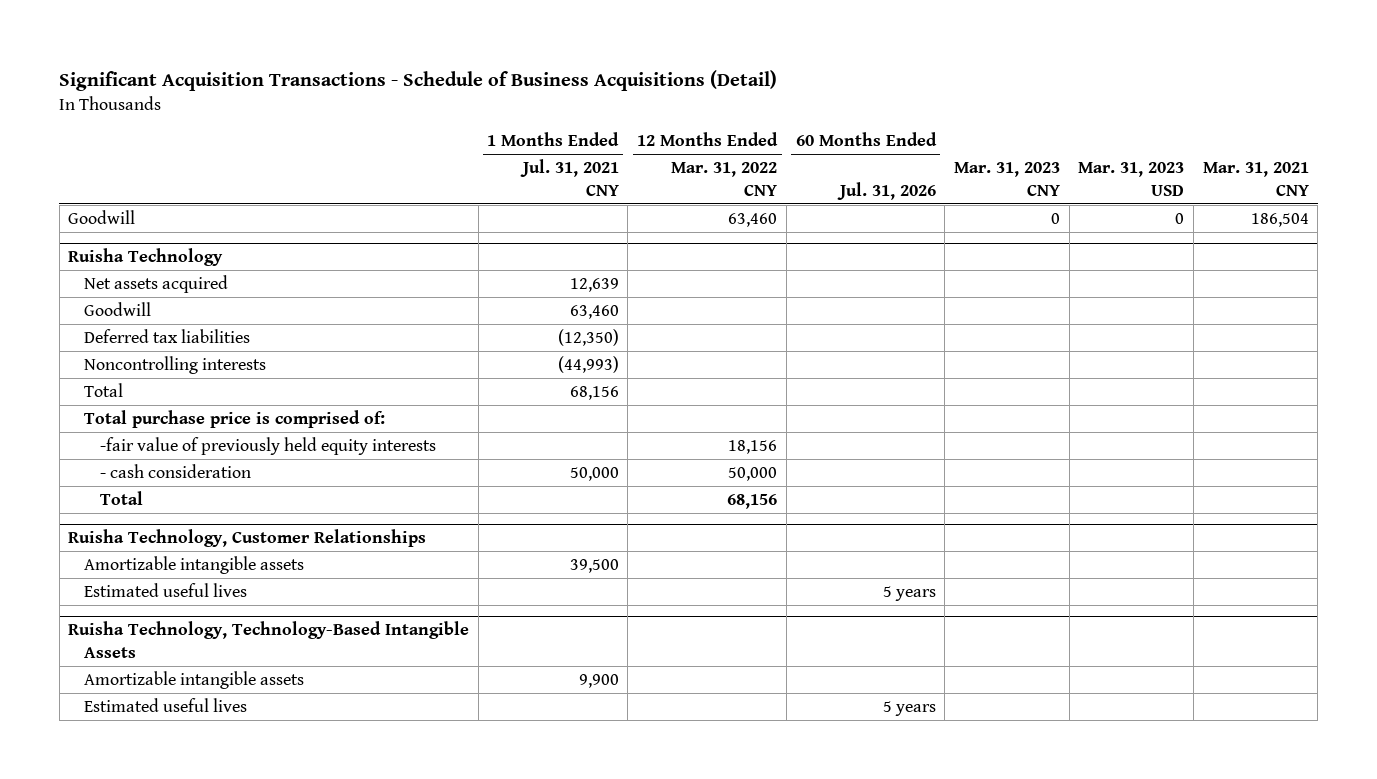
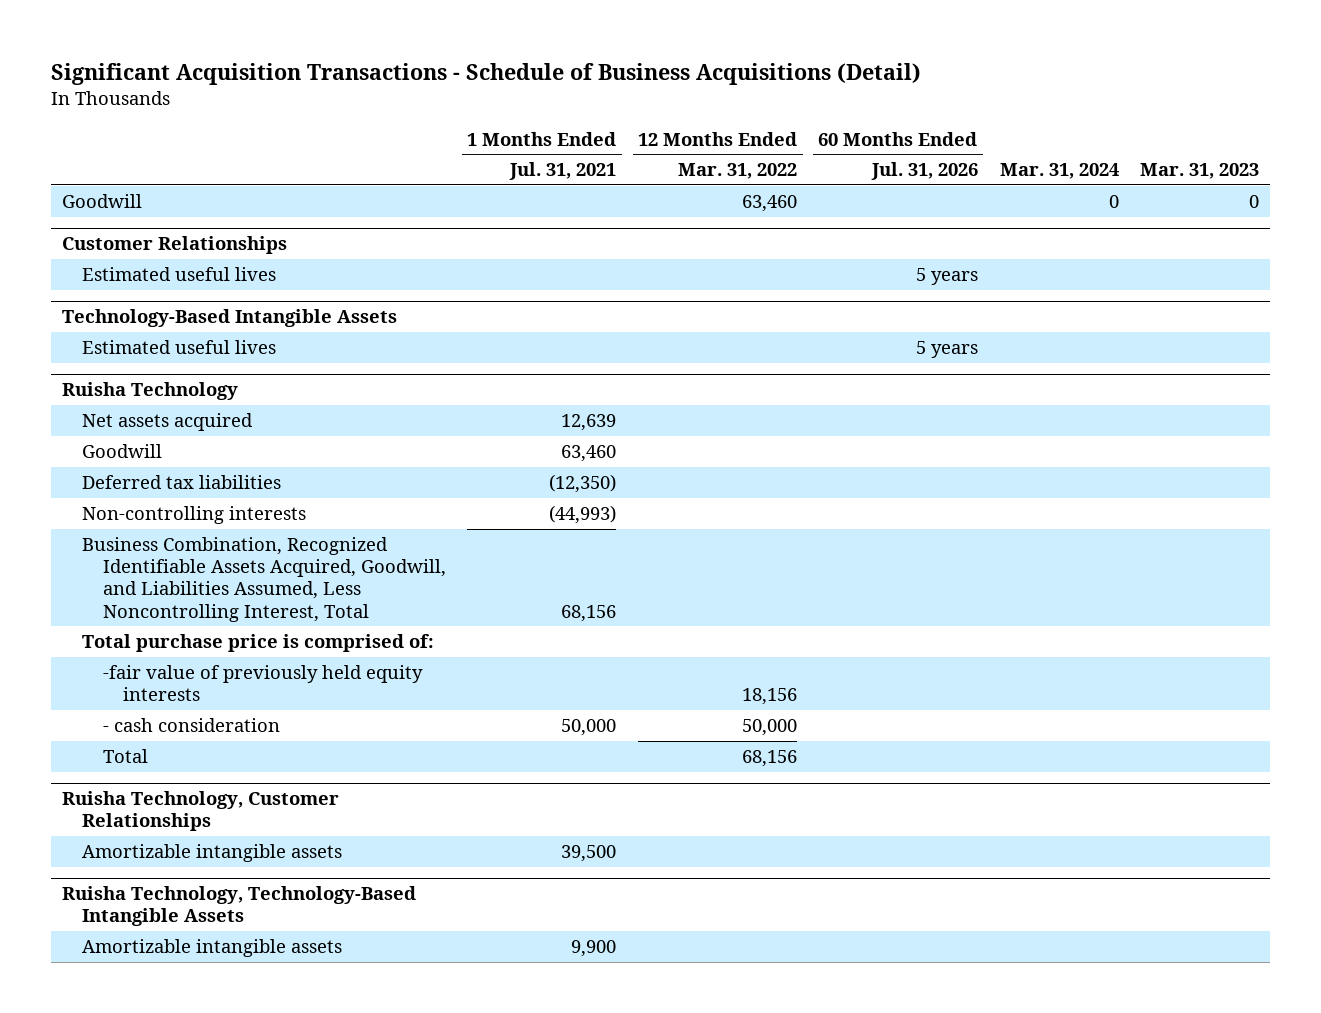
- | 1 Months Ended Jul. 31, 2021 CNY | 12 Months Ended Mar. 31, 2022 CNY | 60 Months Ended Jul. 31, 2026 | Mar. 31, 2023 CNY | Mar. 31, 2023 USD | Mar. 31, 2021 CNY
+ | 1 Months Ended Jul. 31, 2021 | 12 Months Ended Mar. 31, 2022 | 60 Months Ended Jul. 31, 2026 | Mar. 31, 2024 | Mar. 31, 2023
+ Customer Relationships
+ Estimated useful lives | | | 5 years | |
+ Technology-Based Intangible Assets
+ Estimated useful lives | | | 5 years | |
@ Ruisha Technology
- Noncontrolling interests | (44,993) | | | | |
- Total | 68,156 | | | | |
+ Non-controlling interests | (44,993) | | | |
+ Business Combination, Recognized Identifiable Assets Acquired, Goodwill, and Liabilities Assumed, Less Noncontrolling Interest, Total | 68,156 | | | |
@ Ruisha Technology, Customer Relationships
- Estimated useful lives | | | 5 years | | |
@ Ruisha Technology, Technology-Based Intangible Assets
- Estimated useful lives | | | 5 years | | |

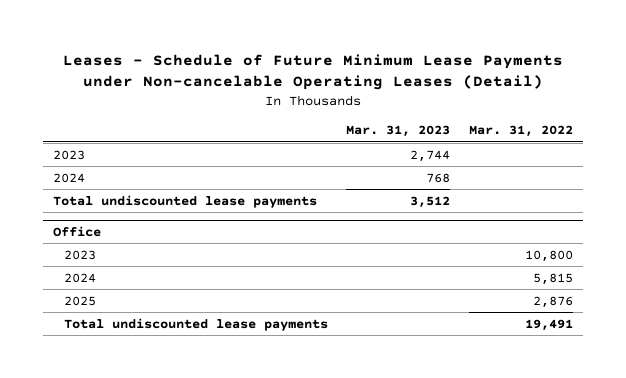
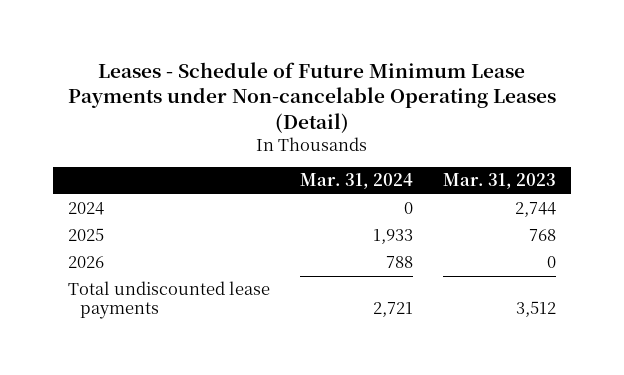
- | Mar. 31, 2023 | Mar. 31, 2022
+ | Mar. 31, 2024 | Mar. 31, 2023
- 2023 | 2,744 |
- 2024 | 768 |
+ 2024 | 0 | 2,744
+ 2025 | 1,933 | 768
+ 2026 | 788 | 0
- Office
- 2023 | | 10,800
- 2024 | | 5,815
- 2025 | | 2,876
- Total undiscounted lease payments | | 19,491

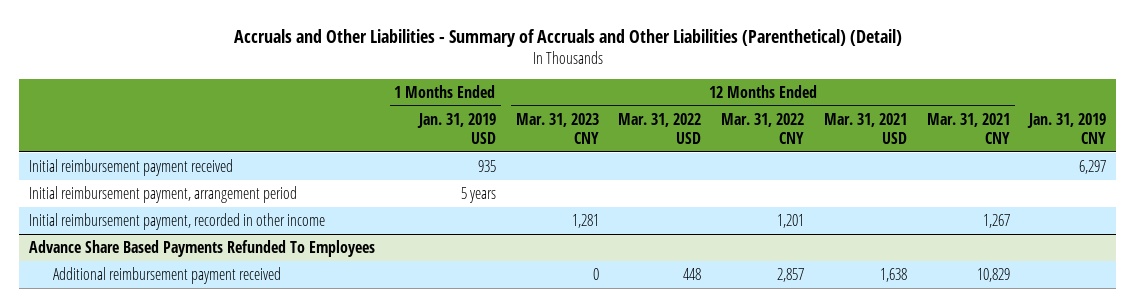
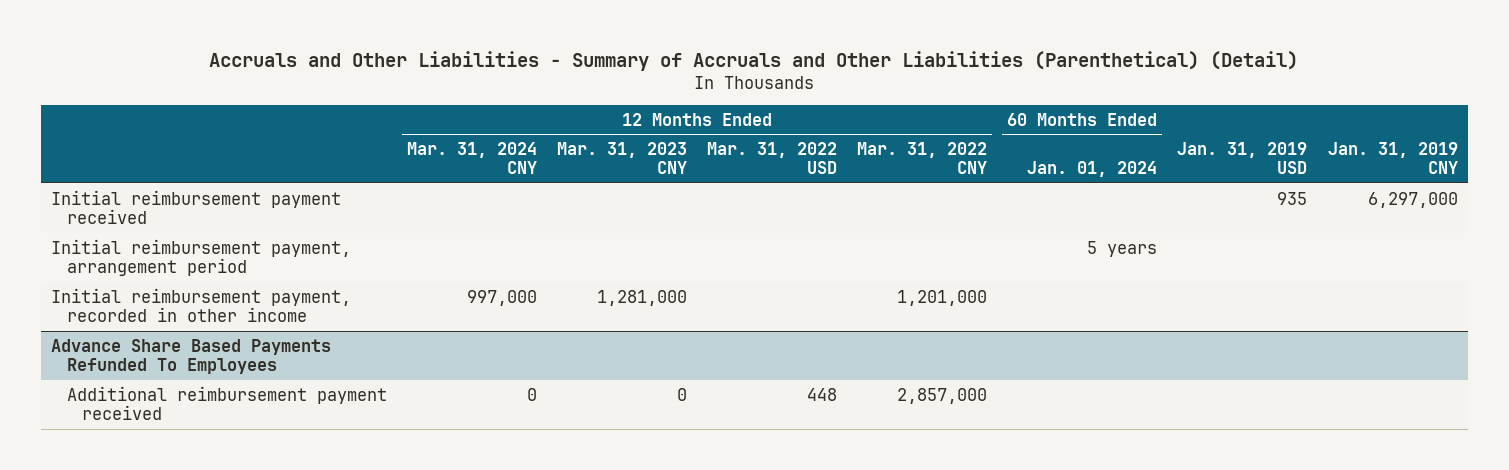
- | 1 Months Ended Jan. 31, 2019 USD | 12 Months Ended Mar. 31, 2023 CNY | 12 Months Ended Mar. 31, 2022 USD | 12 Months Ended Mar. 31, 2022 CNY | 12 Months Ended Mar. 31, 2021 USD | 12 Months Ended Mar. 31, 2021 CNY | Jan. 31, 2019 CNY
+ | 12 Months Ended Mar. 31, 2024 CNY | 12 Months Ended Mar. 31, 2023 CNY | 12 Months Ended Mar. 31, 2022 USD | 12 Months Ended Mar. 31, 2022 CNY | 60 Months Ended Jan. 01, 2024 | Jan. 31, 2019 USD | Jan. 31, 2019 CNY
- Initial reimbursement payment received | 935 | | | | | | 6,297
+ Initial reimbursement payment received | | | | | | 935 | 6,297,000
- Initial reimbursement payment, recorded in other income | | 1,281 | | 1,201 | | 1,267 |
+ Initial reimbursement payment, recorded in other income | 997,000 | 1,281,000 | | 1,201,000 | | |
@ Advance Share Based Payments Refunded To Employees
- Additional reimbursement payment received | | 0 | 448 | 2,857 | 1,638 | 10,829 |
+ Additional reimbursement payment received | 0 | 0 | 448 | 2,857,000 | | |

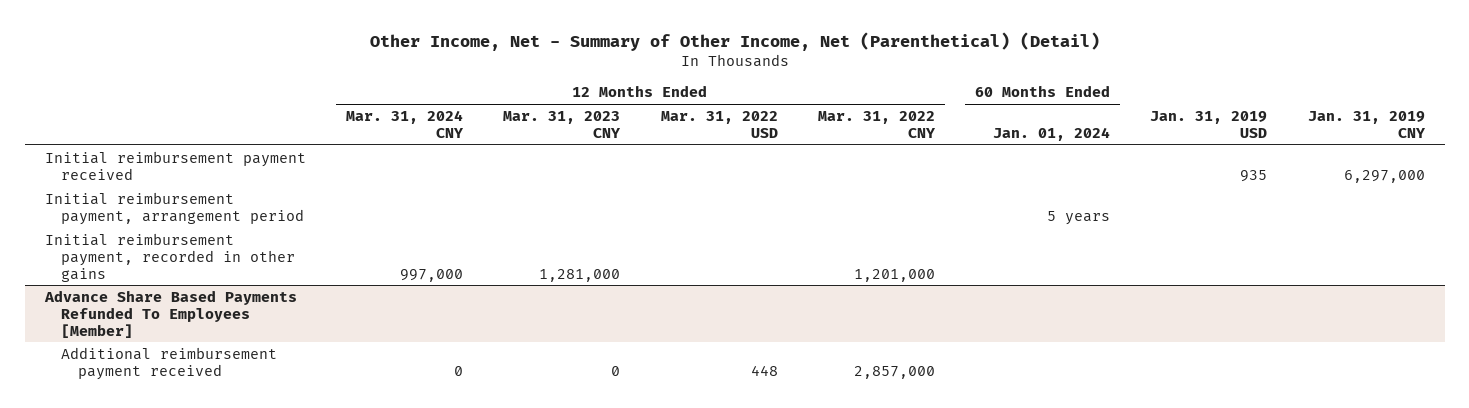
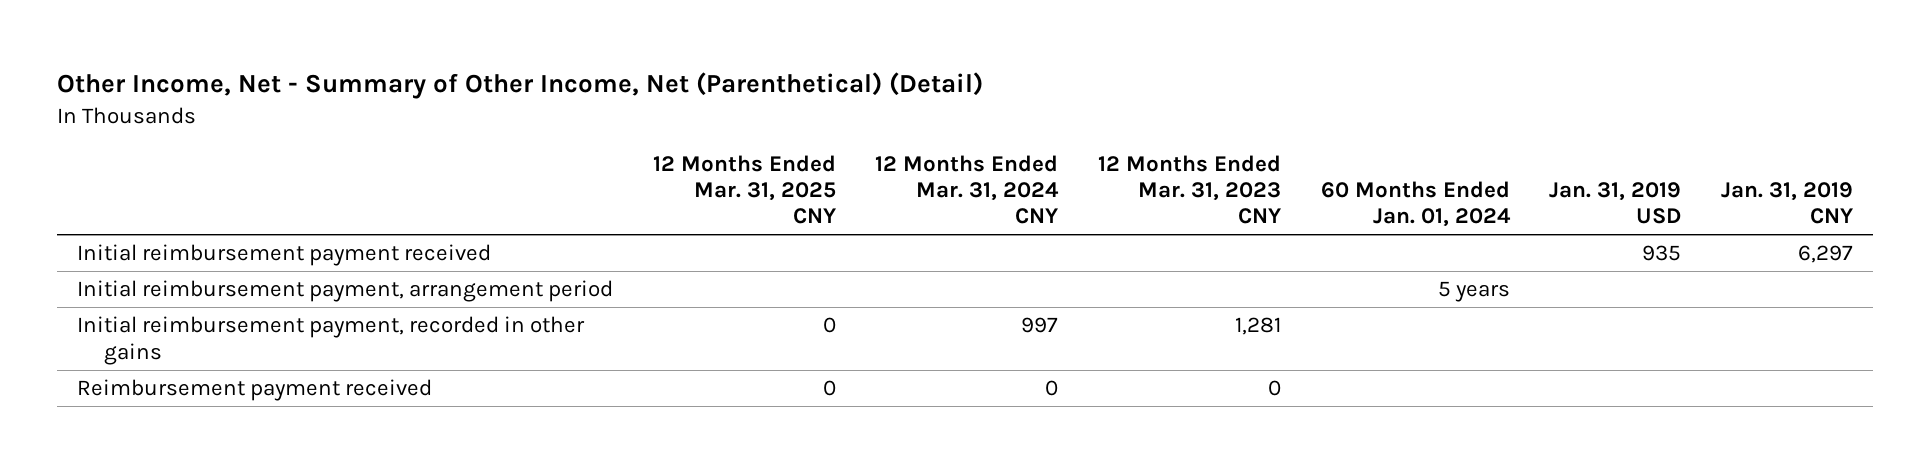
- | 12 Months Ended Mar. 31, 2024 CNY | 12 Months Ended Mar. 31, 2023 CNY | 12 Months Ended Mar. 31, 2022 USD | 12 Months Ended Mar. 31, 2022 CNY | 60 Months Ended Jan. 01, 2024 | Jan. 31, 2019 USD | Jan. 31, 2019 CNY
+ | 12 Months Ended Mar. 31, 2025 CNY | 12 Months Ended Mar. 31, 2024 CNY | 12 Months Ended Mar. 31, 2023 CNY | 60 Months Ended Jan. 01, 2024 | Jan. 31, 2019 USD | Jan. 31, 2019 CNY
- Initial reimbursement payment received | | | | | | 935 | 6,297,000
+ Initial reimbursement payment received | | | | | 935 | 6,297
- Initial reimbursement payment, recorded in other gains | 997,000 | 1,281,000 | | 1,201,000 | | |
- Advance Share Based Payments Refunded To Employees [Member]
- Additional reimbursement payment received | 0 | 0 | 448 | 2,857,000 | | |
+ Initial reimbursement payment, recorded in other gains | 0 | 997 | 1,281 | | |
+ Reimbursement payment received | 0 | 0 | 0 | | |

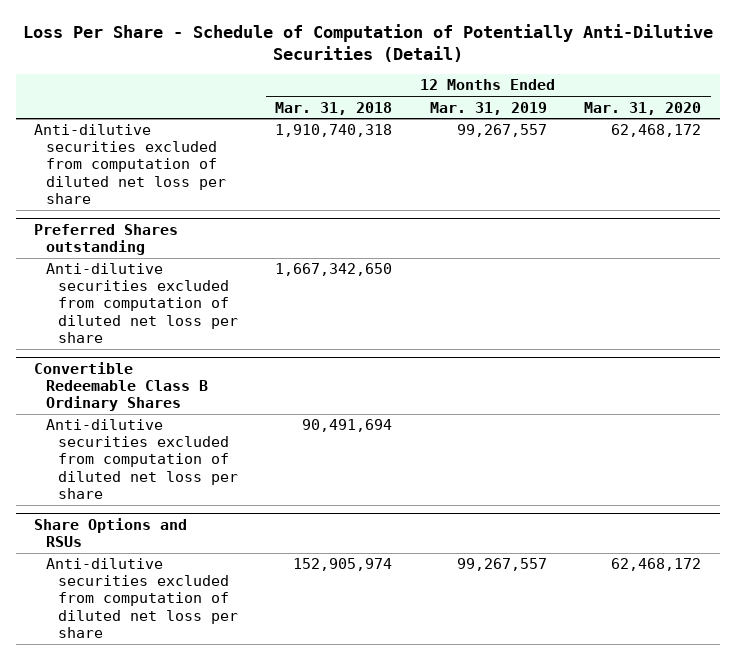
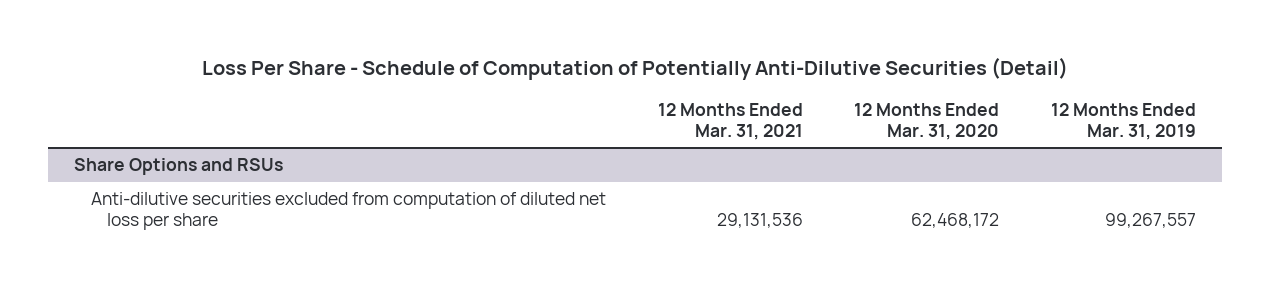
- | 12 Months Ended Mar. 31, 2018 | 12 Months Ended Mar. 31, 2019 | 12 Months Ended Mar. 31, 2020
+ | 12 Months Ended Mar. 31, 2021 | 12 Months Ended Mar. 31, 2020 | 12 Months Ended Mar. 31, 2019
- Anti-dilutive securities excluded from computation of diluted net loss per share | 1,910,740,318 | 99,267,557 | 62,468,172
- Preferred Shares outstanding
- Anti-dilutive securities excluded from computation of diluted net loss per share | 1,667,342,650 | |
- Convertible Redeemable Class B Ordinary Shares
- Anti-dilutive securities excluded from computation of diluted net loss per share | 90,491,694 | |

